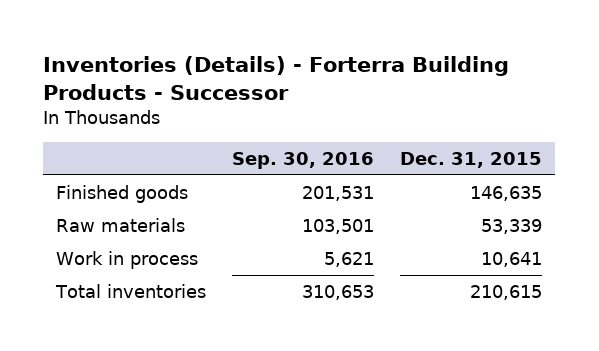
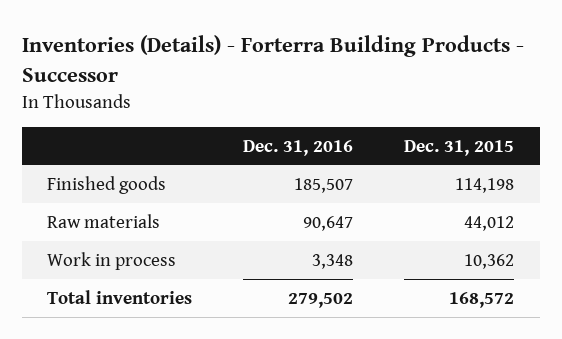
- | Sep. 30, 2016 | Dec. 31, 2015
+ | Dec. 31, 2016 | Dec. 31, 2015
- Finished goods | 201,531 | 146,635
- Raw materials | 103,501 | 53,339
- Work in process | 5,621 | 10,641
- Total inventories | 310,653 | 210,615
+ Finished goods | 185,507 | 114,198
+ Raw materials | 90,647 | 44,012
+ Work in process | 3,348 | 10,362
+ Total inventories | 279,502 | 168,572

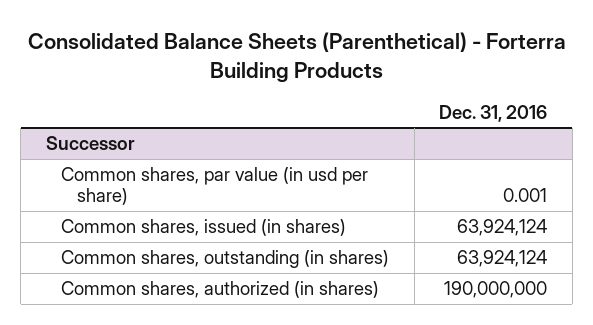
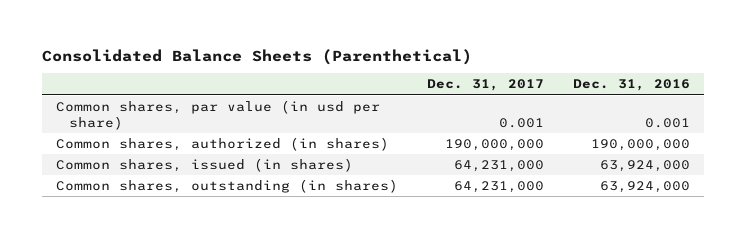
- Consolidated Balance Sheets (Parenthetical) - Forterra Building Products
+ Consolidated Balance Sheets (Parenthetical)
- | Dec. 31, 2016
+ | Dec. 31, 2017 | Dec. 31, 2016
- Successor
- Common shares, issued (in shares) | 63,924,124
- Common shares, outstanding (in shares) | 63,924,124
+ Common shares, issued (in shares) | 64,231,000 | 63,924,000
+ Common shares, outstanding (in shares) | 64,231,000 | 63,924,000

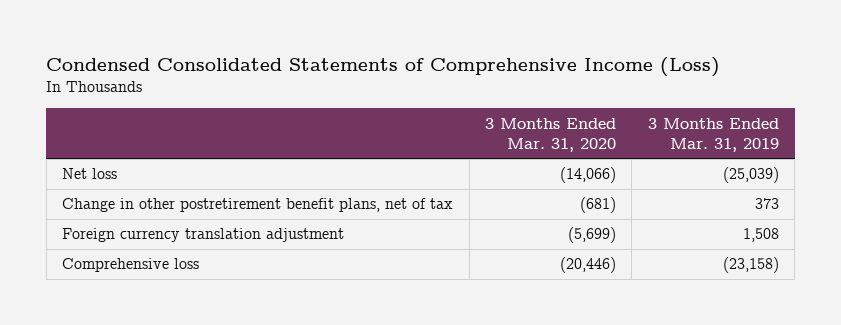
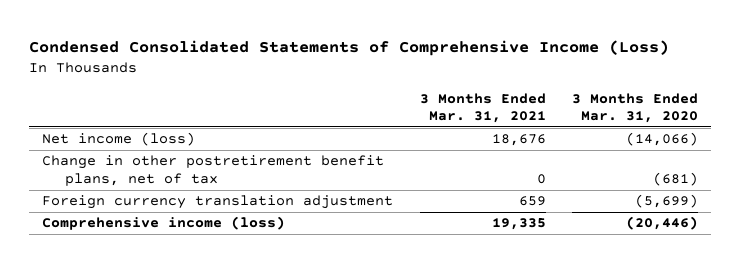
- | 3 Months Ended Mar. 31, 2020 | 3 Months Ended Mar. 31, 2019
+ | 3 Months Ended Mar. 31, 2021 | 3 Months Ended Mar. 31, 2020
- Net loss | (14,066) | (25,039)
+ Net income (loss) | 18,676 | (14,066)
- Comprehensive loss | (20,446) | (23,158)
+ Comprehensive income (loss) | 19,335 | (20,446)

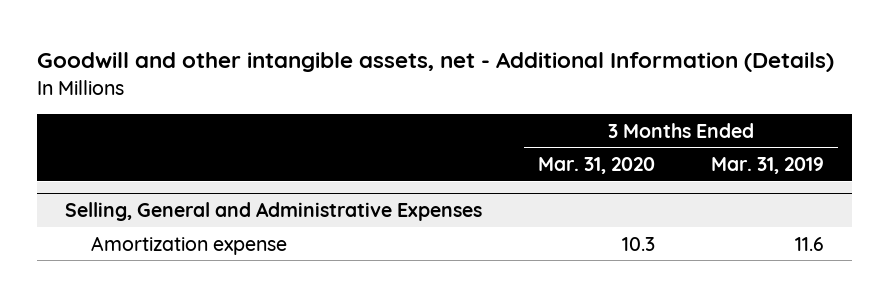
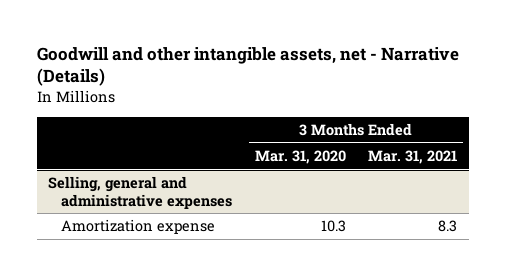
- Goodwill and other intangible assets, net - Additional Information (Details)
+ Goodwill and other intangible assets, net - Narrative (Details)
- | 3 Months Ended Mar. 31, 2020 | 3 Months Ended Mar. 31, 2019
+ | 3 Months Ended Mar. 31, 2020 | 3 Months Ended Mar. 31, 2021
- Selling, General and Administrative Expenses
+ Selling, general and administrative expenses

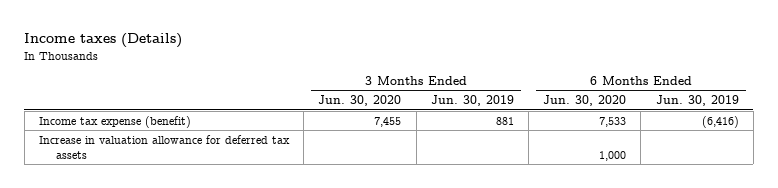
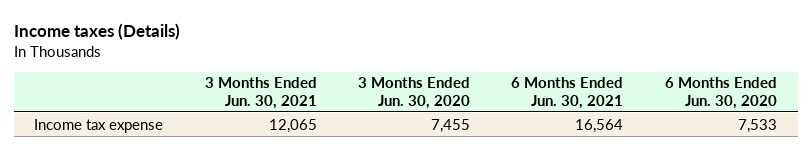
- | 3 Months Ended Jun. 30, 2020 | 3 Months Ended Jun. 30, 2019 | 6 Months Ended Jun. 30, 2020 | 6 Months Ended Jun. 30, 2019
+ | 3 Months Ended Jun. 30, 2021 | 3 Months Ended Jun. 30, 2020 | 6 Months Ended Jun. 30, 2021 | 6 Months Ended Jun. 30, 2020
- Income tax expense (benefit) | 7,455 | 881 | 7,533 | (6,416)
- Increase in valuation allowance for deferred tax assets | | | 1,000 |
+ Income tax expense | 12,065 | 7,455 | 16,564 | 7,533

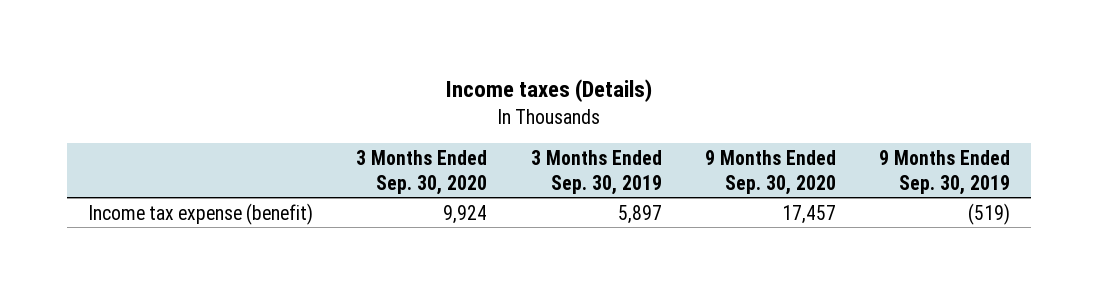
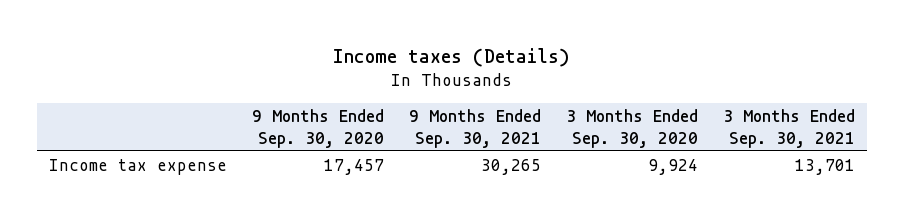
- | 3 Months Ended Sep. 30, 2020 | 3 Months Ended Sep. 30, 2019 | 9 Months Ended Sep. 30, 2020 | 9 Months Ended Sep. 30, 2019
+ | 9 Months Ended Sep. 30, 2020 | 9 Months Ended Sep. 30, 2021 | 3 Months Ended Sep. 30, 2020 | 3 Months Ended Sep. 30, 2021
- Income tax expense (benefit) | 9,924 | 5,897 | 17,457 | (519)
+ Income tax expense | 17,457 | 30,265 | 9,924 | 13,701

